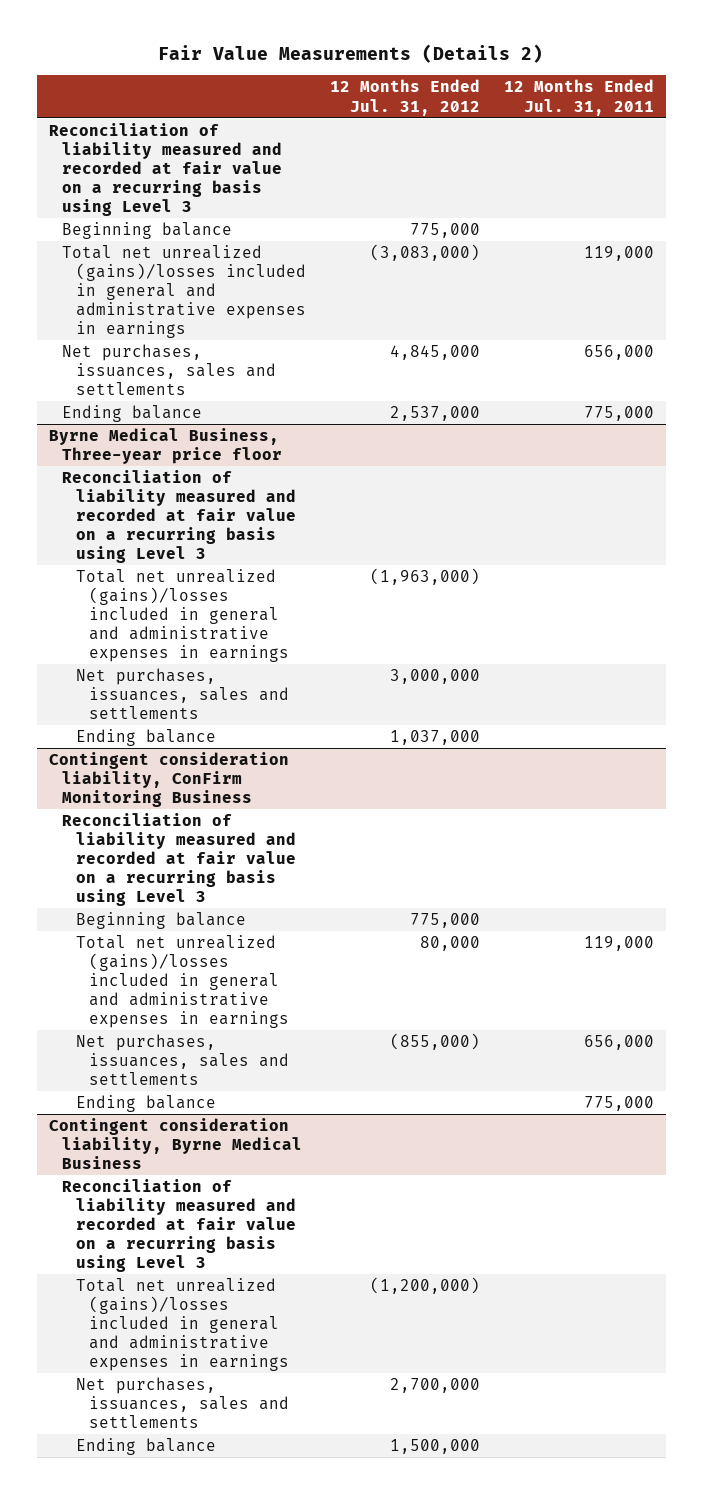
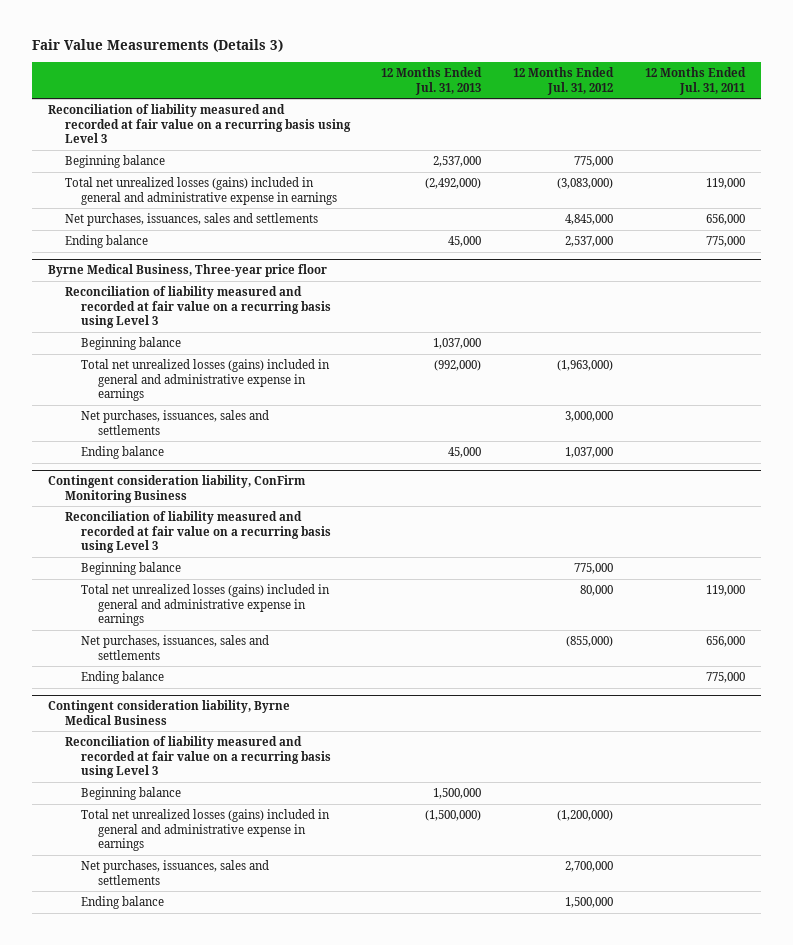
- Fair Value Measurements (Details 2)
+ Fair Value Measurements (Details 3)
- | 12 Months Ended Jul. 31, 2012 | 12 Months Ended Jul. 31, 2011
+ | 12 Months Ended Jul. 31, 2013 | 12 Months Ended Jul. 31, 2012 | 12 Months Ended Jul. 31, 2011
- Total net unrealized (gains)/losses included in general and administrative expenses in earnings | (3,083,000) | 119,000
+ Total net unrealized losses (gains) included in general and administrative expense in earnings | (2,492,000) | (3,083,000) | 119,000
@ Byrne Medical Business, Three-year price floor
- Total net unrealized (gains)/losses included in general and administrative expenses in earnings | (1,963,000) |
+ Beginning balance | 1,037,000 | |
+ Total net unrealized losses (gains) included in general and administrative expense in earnings | (992,000) | (1,963,000) |
@ Contingent consideration liability, ConFirm Monitoring Business
- Total net unrealized (gains)/losses included in general and administrative expenses in earnings | 80,000 | 119,000
+ Total net unrealized losses (gains) included in general and administrative expense in earnings | | 80,000 | 119,000
@ Contingent consideration liability, Byrne Medical Business
- Total net unrealized (gains)/losses included in general and administrative expenses in earnings | (1,200,000) |
+ Beginning balance | 1,500,000 | |
+ Total net unrealized losses (gains) included in general and administrative expense in earnings | (1,500,000) | (1,200,000) |

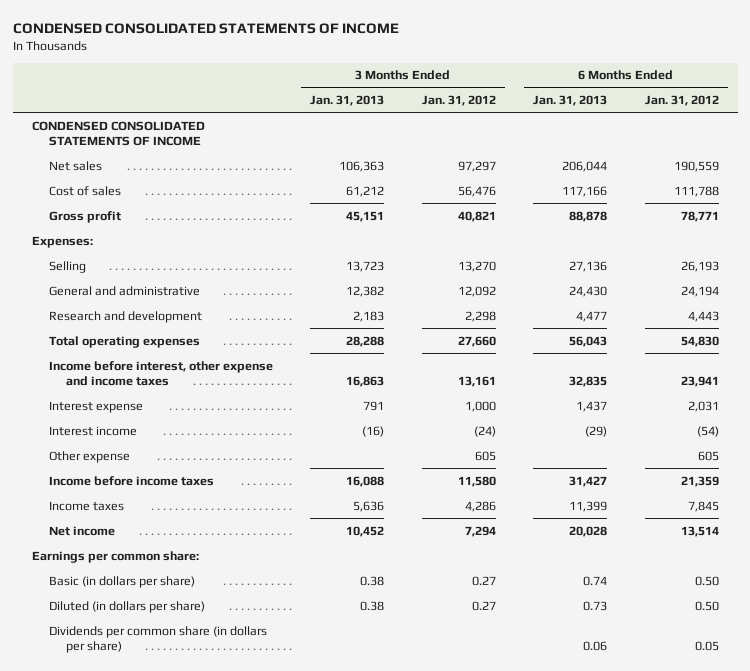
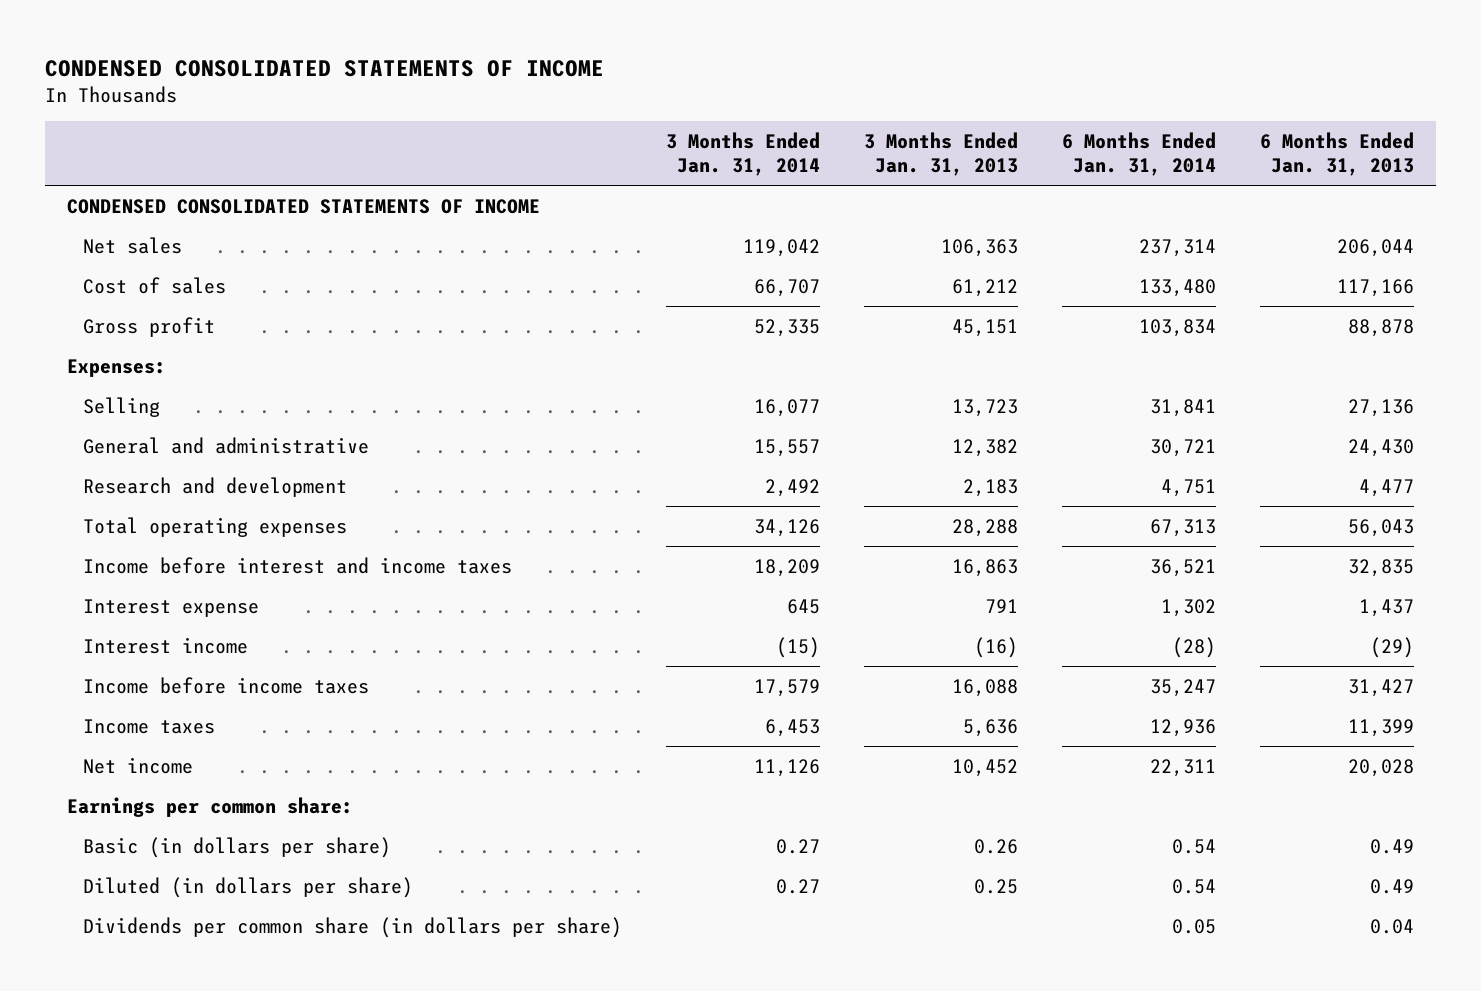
- | 3 Months Ended Jan. 31, 2013 | 3 Months Ended Jan. 31, 2012 | 6 Months Ended Jan. 31, 2013 | 6 Months Ended Jan. 31, 2012
+ | 3 Months Ended Jan. 31, 2014 | 3 Months Ended Jan. 31, 2013 | 6 Months Ended Jan. 31, 2014 | 6 Months Ended Jan. 31, 2013
- Income before interest, other expense and income taxes | 16,863 | 13,161 | 32,835 | 23,941
+ Income before interest and income taxes | 18,209 | 16,863 | 36,521 | 32,835
- Other expense | | 605 | | 605
- Basic (in dollars per share) | 0.38 | 0.27 | 0.74 | 0.50
- Diluted (in dollars per share) | 0.38 | 0.27 | 0.73 | 0.50
- Dividends per common share (in dollars per share) | | | 0.06 | 0.05
+ Basic (in dollars per share) | 0.27 | 0.26 | 0.54 | 0.49
+ Diluted (in dollars per share) | 0.27 | 0.25 | 0.54 | 0.49
+ Dividends per common share (in dollars per share) | | | 0.05 | 0.04

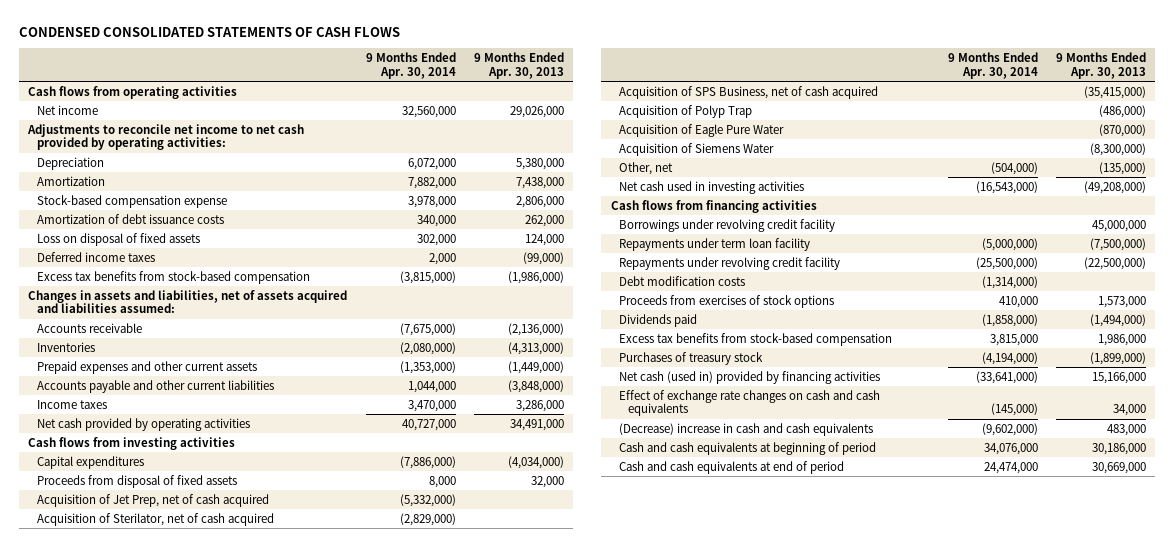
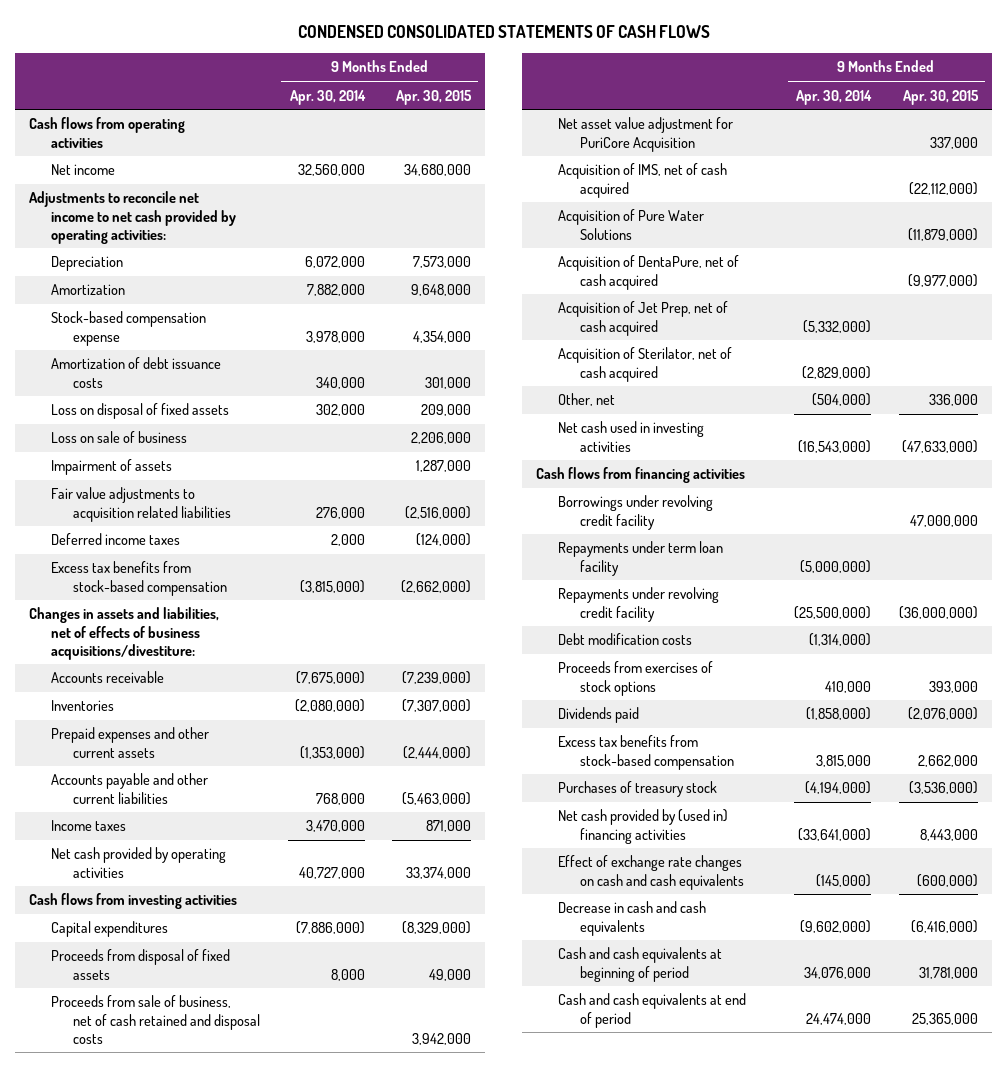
- | 9 Months Ended Apr. 30, 2014 | 9 Months Ended Apr. 30, 2013
+ | 9 Months Ended Apr. 30, 2014 | 9 Months Ended Apr. 30, 2015
+ Loss on sale of business | | 2,206,000
+ Impairment of assets | | 1,287,000
+ Fair value adjustments to acquisition related liabilities | 276,000 | (2,516,000)
- Changes in assets and liabilities, net of assets acquired and liabilities assumed:
+ Changes in assets and liabilities, net of effects of business acquisitions/divestiture:
- Accounts payable and other current liabilities | 1,044,000 | (3,848,000)
+ Accounts payable and other current liabilities | 768,000 | (5,463,000)
+ Proceeds from sale of business, net of cash retained and disposal costs | | 3,942,000
+ Net asset value adjustment for PuriCore Acquisition | | 337,000
+ Acquisition of IMS, net of cash acquired | | (22,112,000)
+ Acquisition of Pure Water Solutions | | (11,879,000)
+ Acquisition of DentaPure, net of cash acquired | | (9,977,000)
- Acquisition of SPS Business, net of cash acquired | | (35,415,000)
- Acquisition of Polyp Trap | | (486,000)
- Acquisition of Eagle Pure Water | | (870,000)
- Acquisition of Siemens Water | | (8,300,000)
- Net cash (used in) provided by financing activities | (33,641,000) | 15,166,000
+ Net cash provided by (used in) financing activities | (33,641,000) | 8,443,000
- (Decrease) increase in cash and cash equivalents | (9,602,000) | 483,000
+ Decrease in cash and cash equivalents | (9,602,000) | (6,416,000)

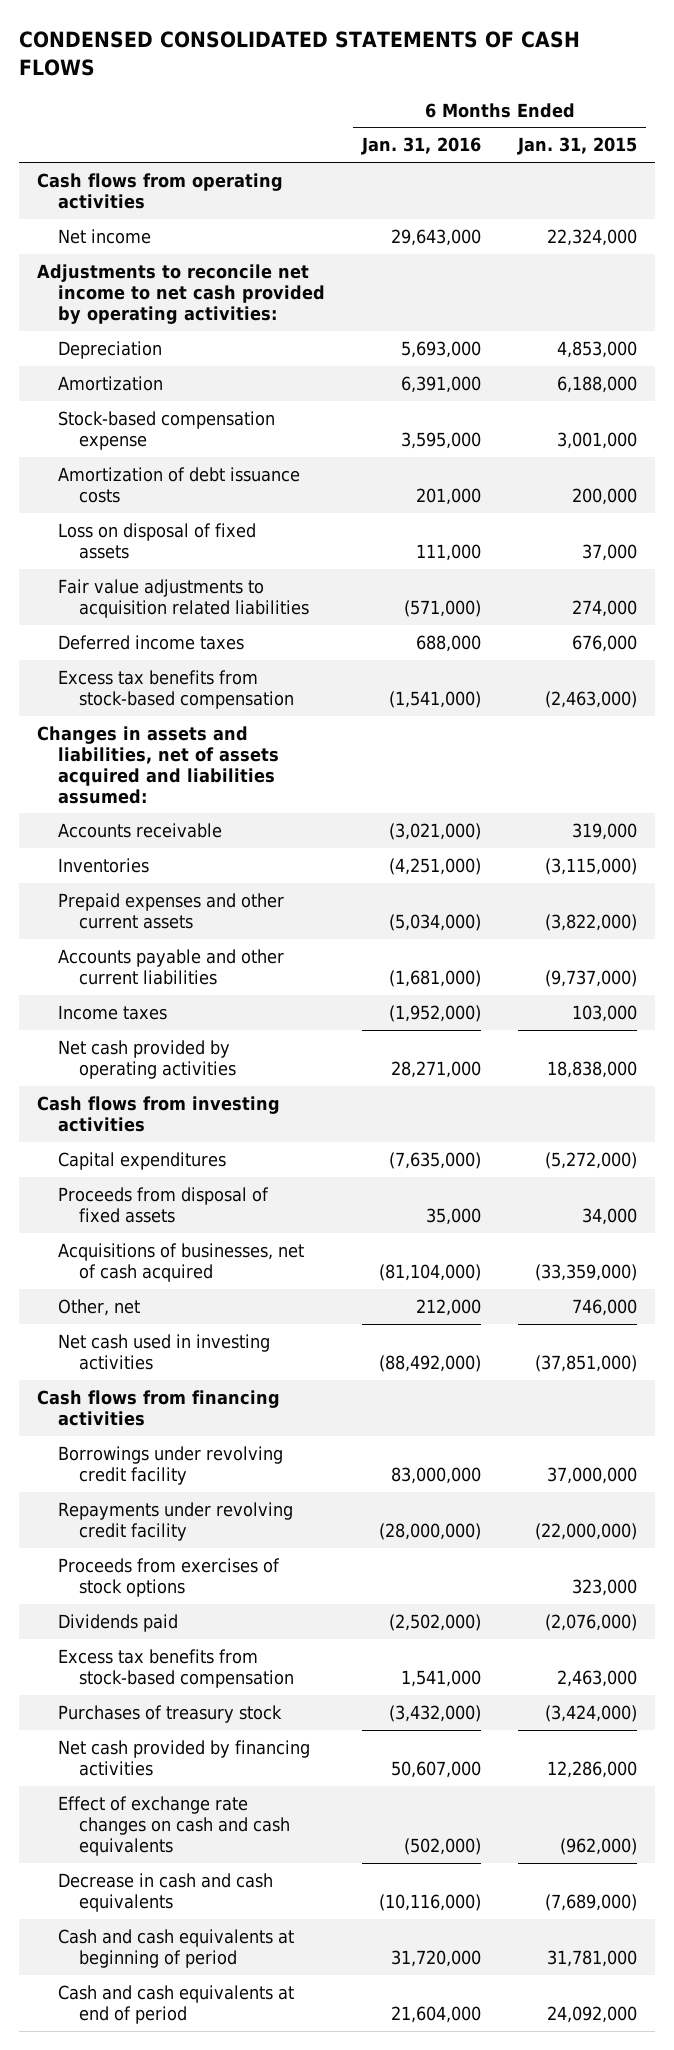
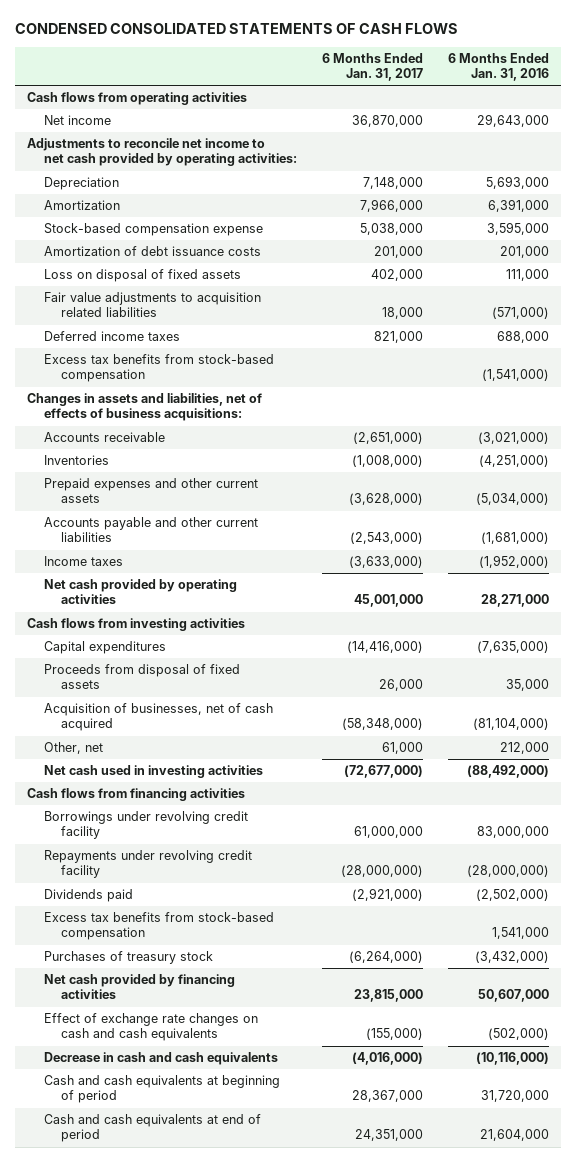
- | 6 Months Ended Jan. 31, 2016 | 6 Months Ended Jan. 31, 2015
+ | 6 Months Ended Jan. 31, 2017 | 6 Months Ended Jan. 31, 2016
- Changes in assets and liabilities, net of assets acquired and liabilities assumed:
+ Changes in assets and liabilities, net of effects of business acquisitions:
- Acquisitions of businesses, net of cash acquired | (81,104,000) | (33,359,000)
+ Acquisition of businesses, net of cash acquired | (58,348,000) | (81,104,000)
- Proceeds from exercises of stock options | | 323,000

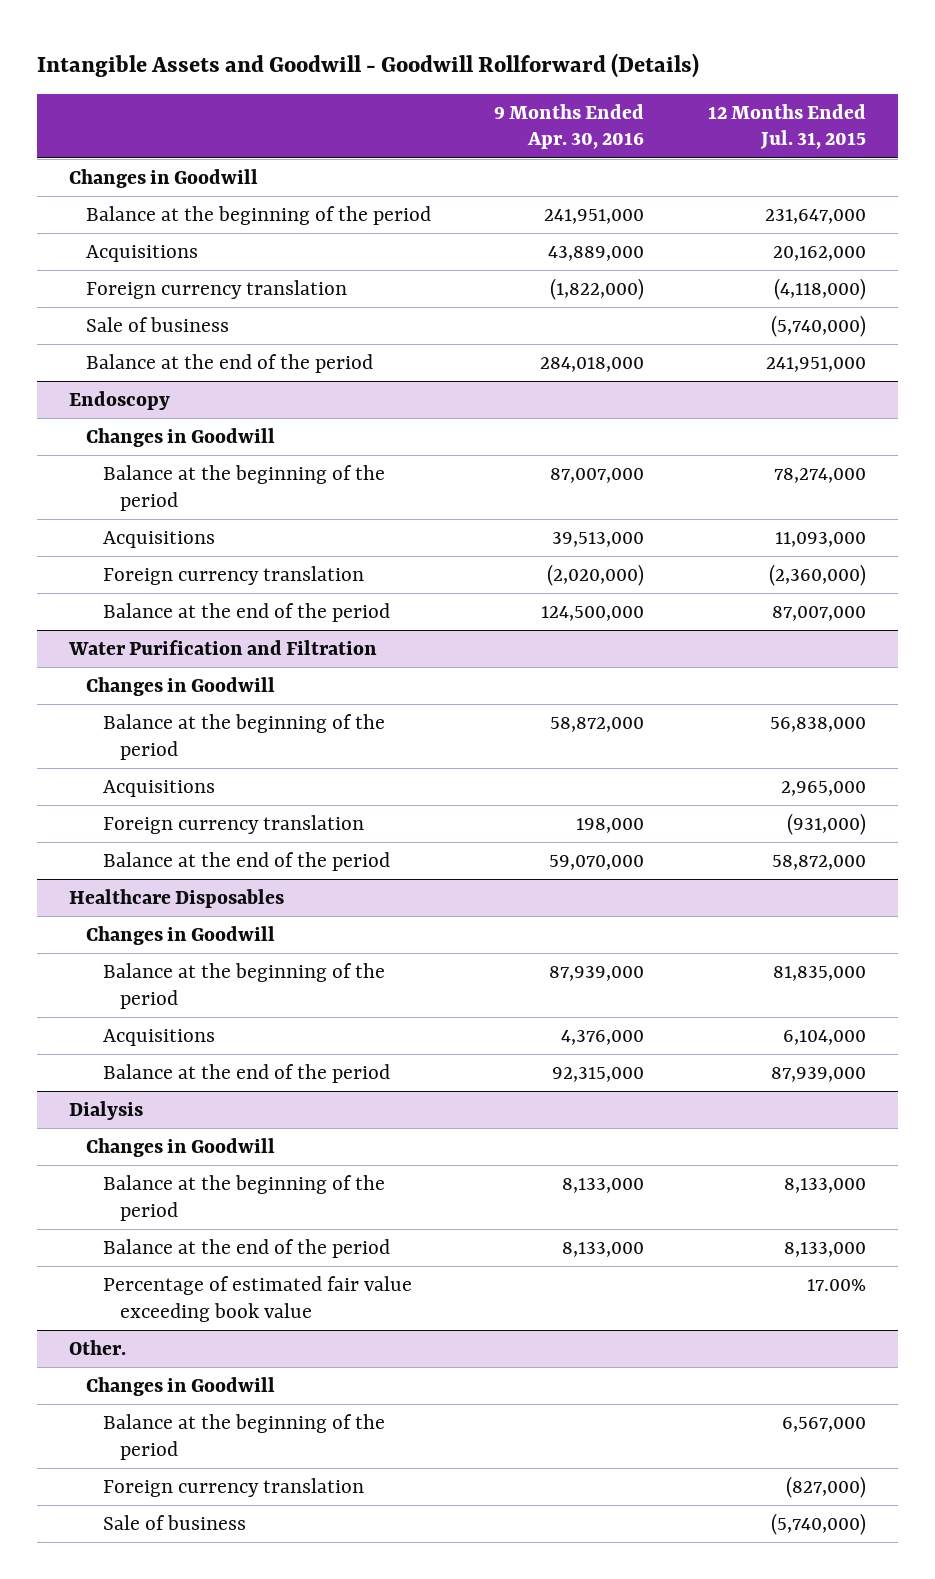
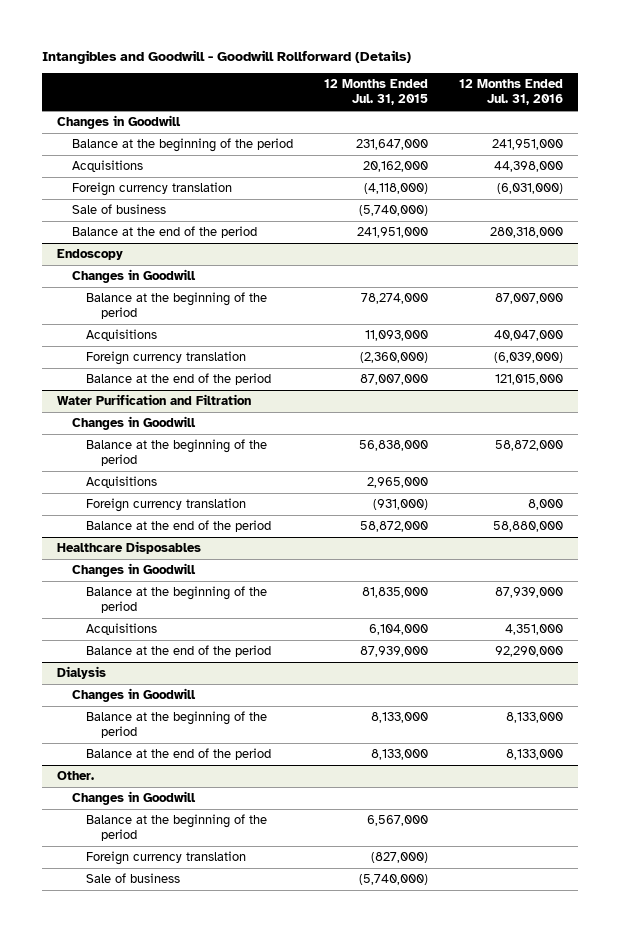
- Intangible Assets and Goodwill - Goodwill Rollforward (Details)
+ Intangibles and Goodwill - Goodwill Rollforward (Details)
- | 9 Months Ended Apr. 30, 2016 | 12 Months Ended Jul. 31, 2015
+ | 12 Months Ended Jul. 31, 2015 | 12 Months Ended Jul. 31, 2016
@ Dialysis
- Percentage of estimated fair value exceeding book value | | 17.00%

